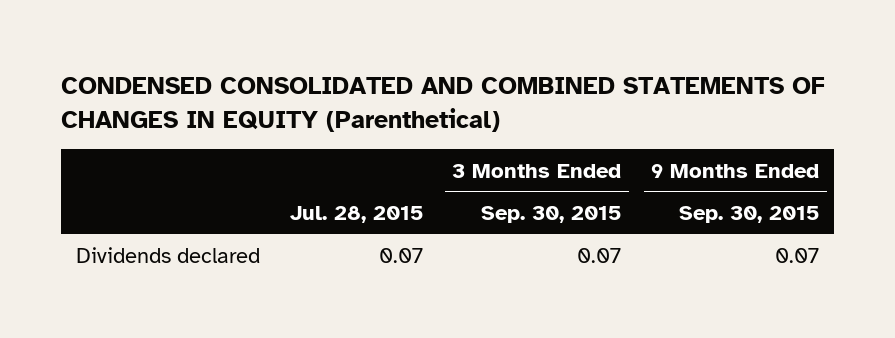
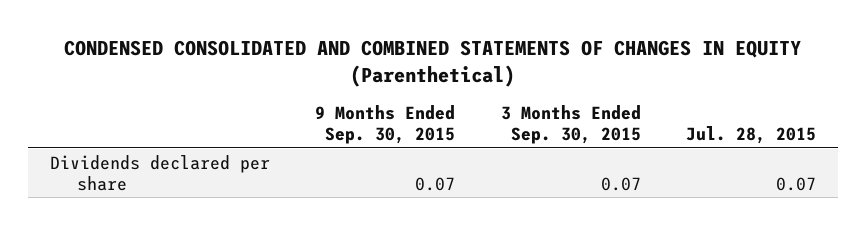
- | Jul. 28, 2015 | 3 Months Ended Sep. 30, 2015 | 9 Months Ended Sep. 30, 2015
+ | 9 Months Ended Sep. 30, 2015 | 3 Months Ended Sep. 30, 2015 | Jul. 28, 2015
- Dividends declared | 0.07 | 0.07 | 0.07
+ Dividends declared per share | 0.07 | 0.07 | 0.07

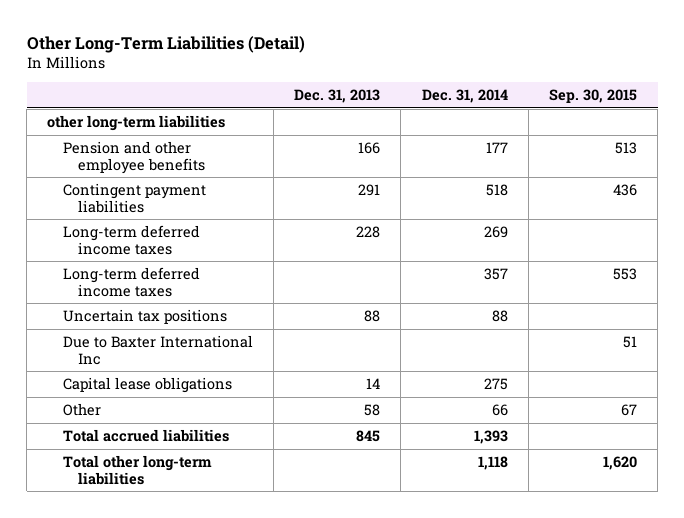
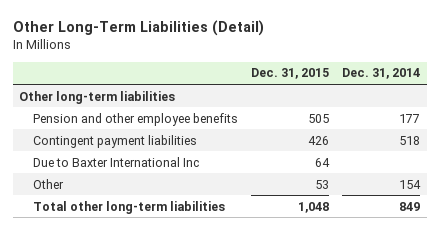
- | Dec. 31, 2013 | Dec. 31, 2014 | Sep. 30, 2015
+ | Dec. 31, 2015 | Dec. 31, 2014
- other long-term liabilities
+ Other long-term liabilities
- Long-term deferred income taxes | 228 | 269 |
- Long-term deferred income taxes | | 357 | 553
- Uncertain tax positions | 88 | 88 |
- Capital lease obligations | 14 | 275 |
- Other | 58 | 66 | 67
- Total accrued liabilities | 845 | 1,393 |
- Total other long-term liabilities | | 1,118 | 1,620
+ Other | 53 | 154
+ Total other long-term liabilities | 1,048 | 849

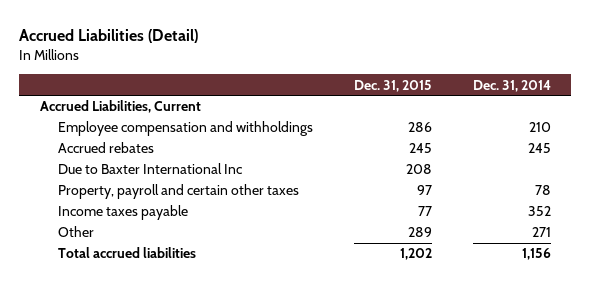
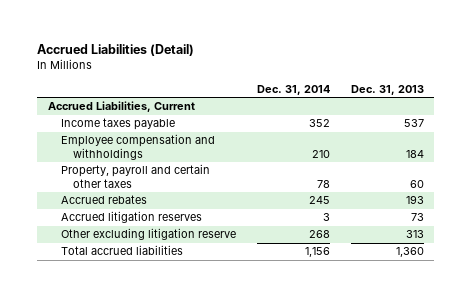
- | Dec. 31, 2015 | Dec. 31, 2014
+ | Dec. 31, 2014 | Dec. 31, 2013
moved up: Income taxes payable | 352 | 537
- Due to Baxter International Inc | 208 |
- Other | 289 | 271
moved down: Accrued rebates | 245 | 193
+ Accrued litigation reserves | 3 | 73
+ Other excluding litigation reserve | 268 | 313

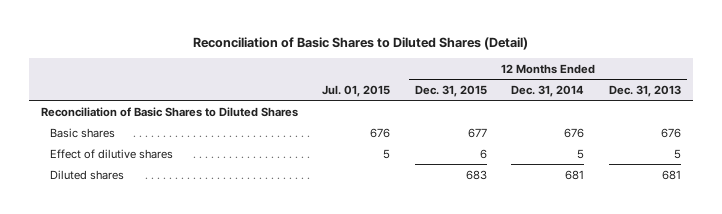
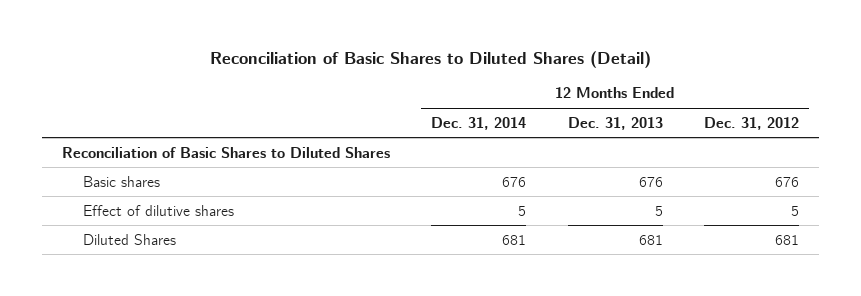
- | Jul. 01, 2015 | 12 Months Ended Dec. 31, 2015 | 12 Months Ended Dec. 31, 2014 | 12 Months Ended Dec. 31, 2013
+ | 12 Months Ended Dec. 31, 2014 | 12 Months Ended Dec. 31, 2013 | 12 Months Ended Dec. 31, 2012
- Diluted shares | | 683 | 681 | 681
+ Diluted Shares | 681 | 681 | 681

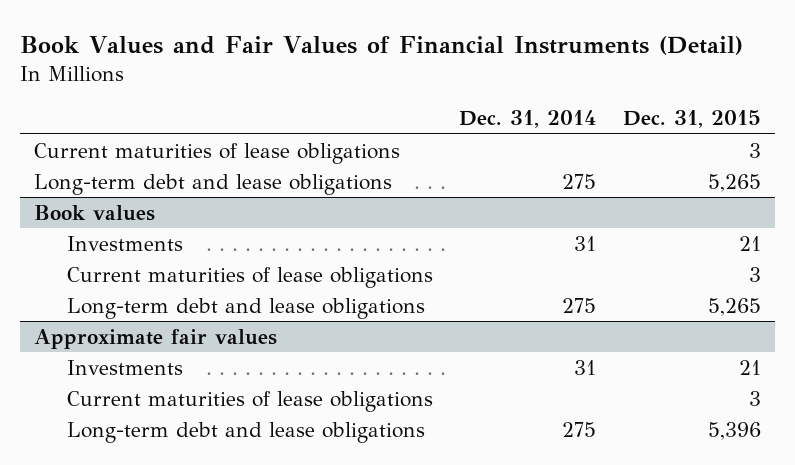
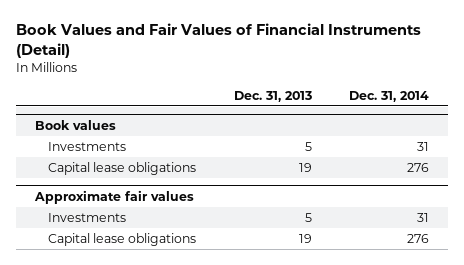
- | Dec. 31, 2014 | Dec. 31, 2015
+ | Dec. 31, 2013 | Dec. 31, 2014
- Current maturities of lease obligations | | 3
- Long-term debt and lease obligations | 275 | 5,265
@ Book values
- Current maturities of lease obligations | | 3
- Long-term debt and lease obligations | 275 | 5,265
+ Capital lease obligations | 19 | 276
@ Approximate fair values
- Current maturities of lease obligations | | 3
- Long-term debt and lease obligations | 275 | 5,396
+ Capital lease obligations | 19 | 276

